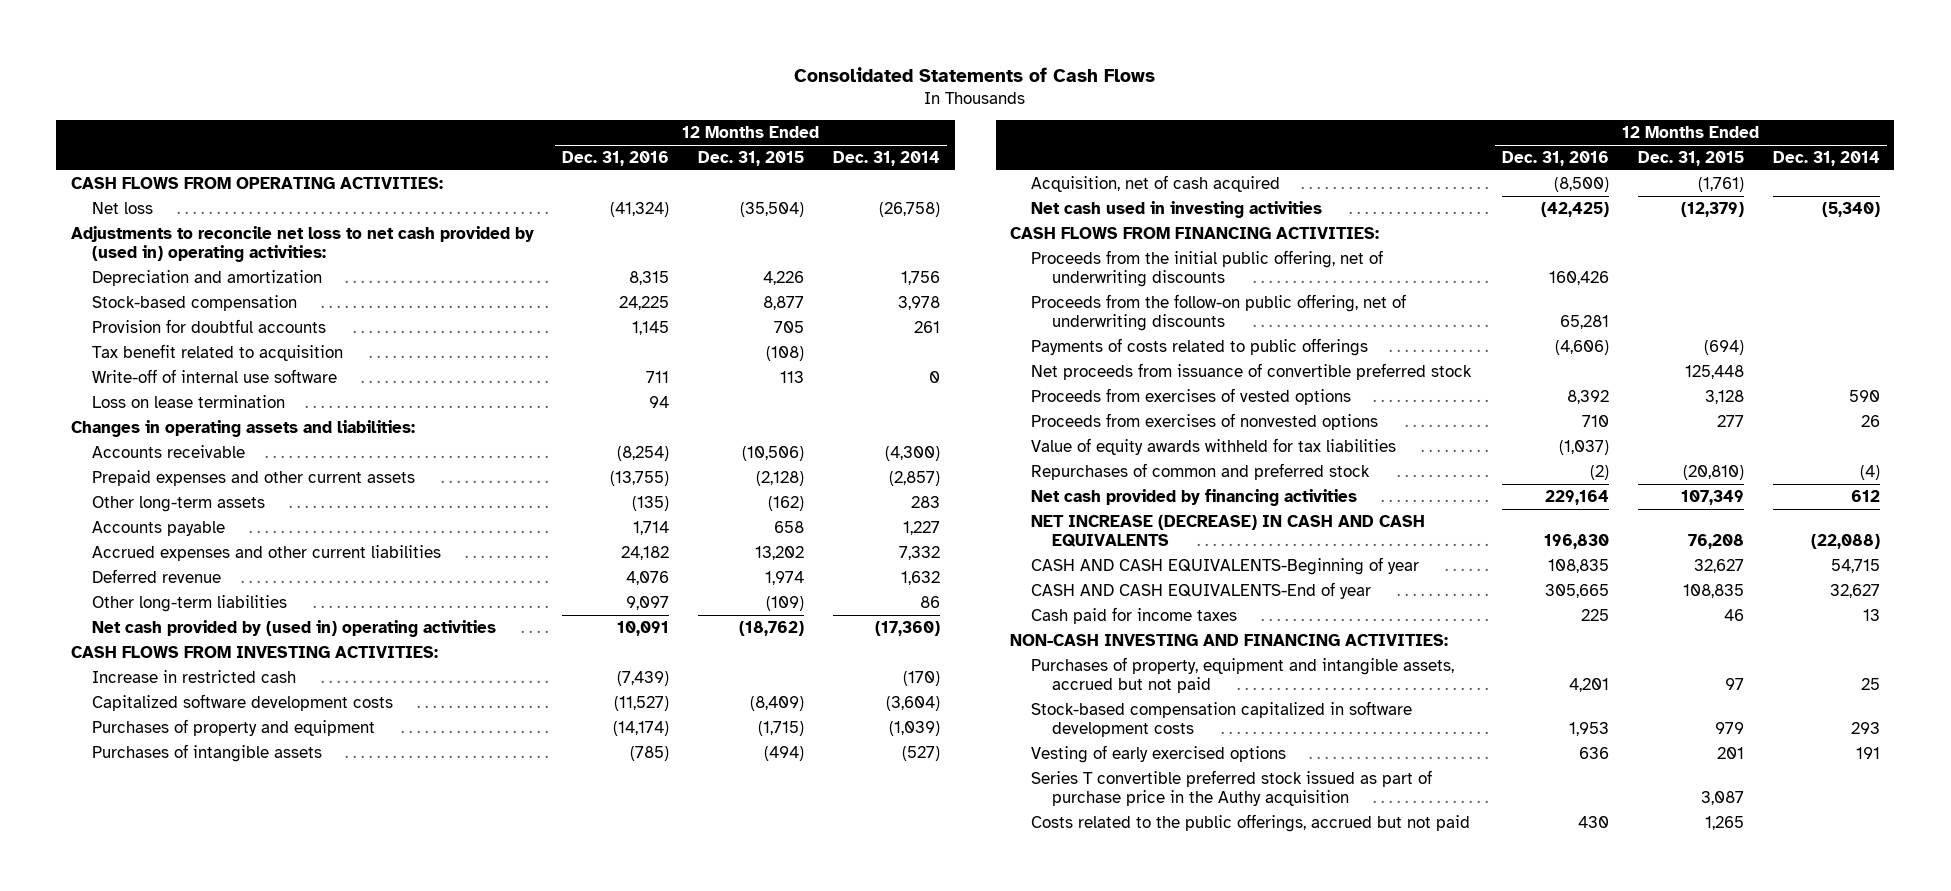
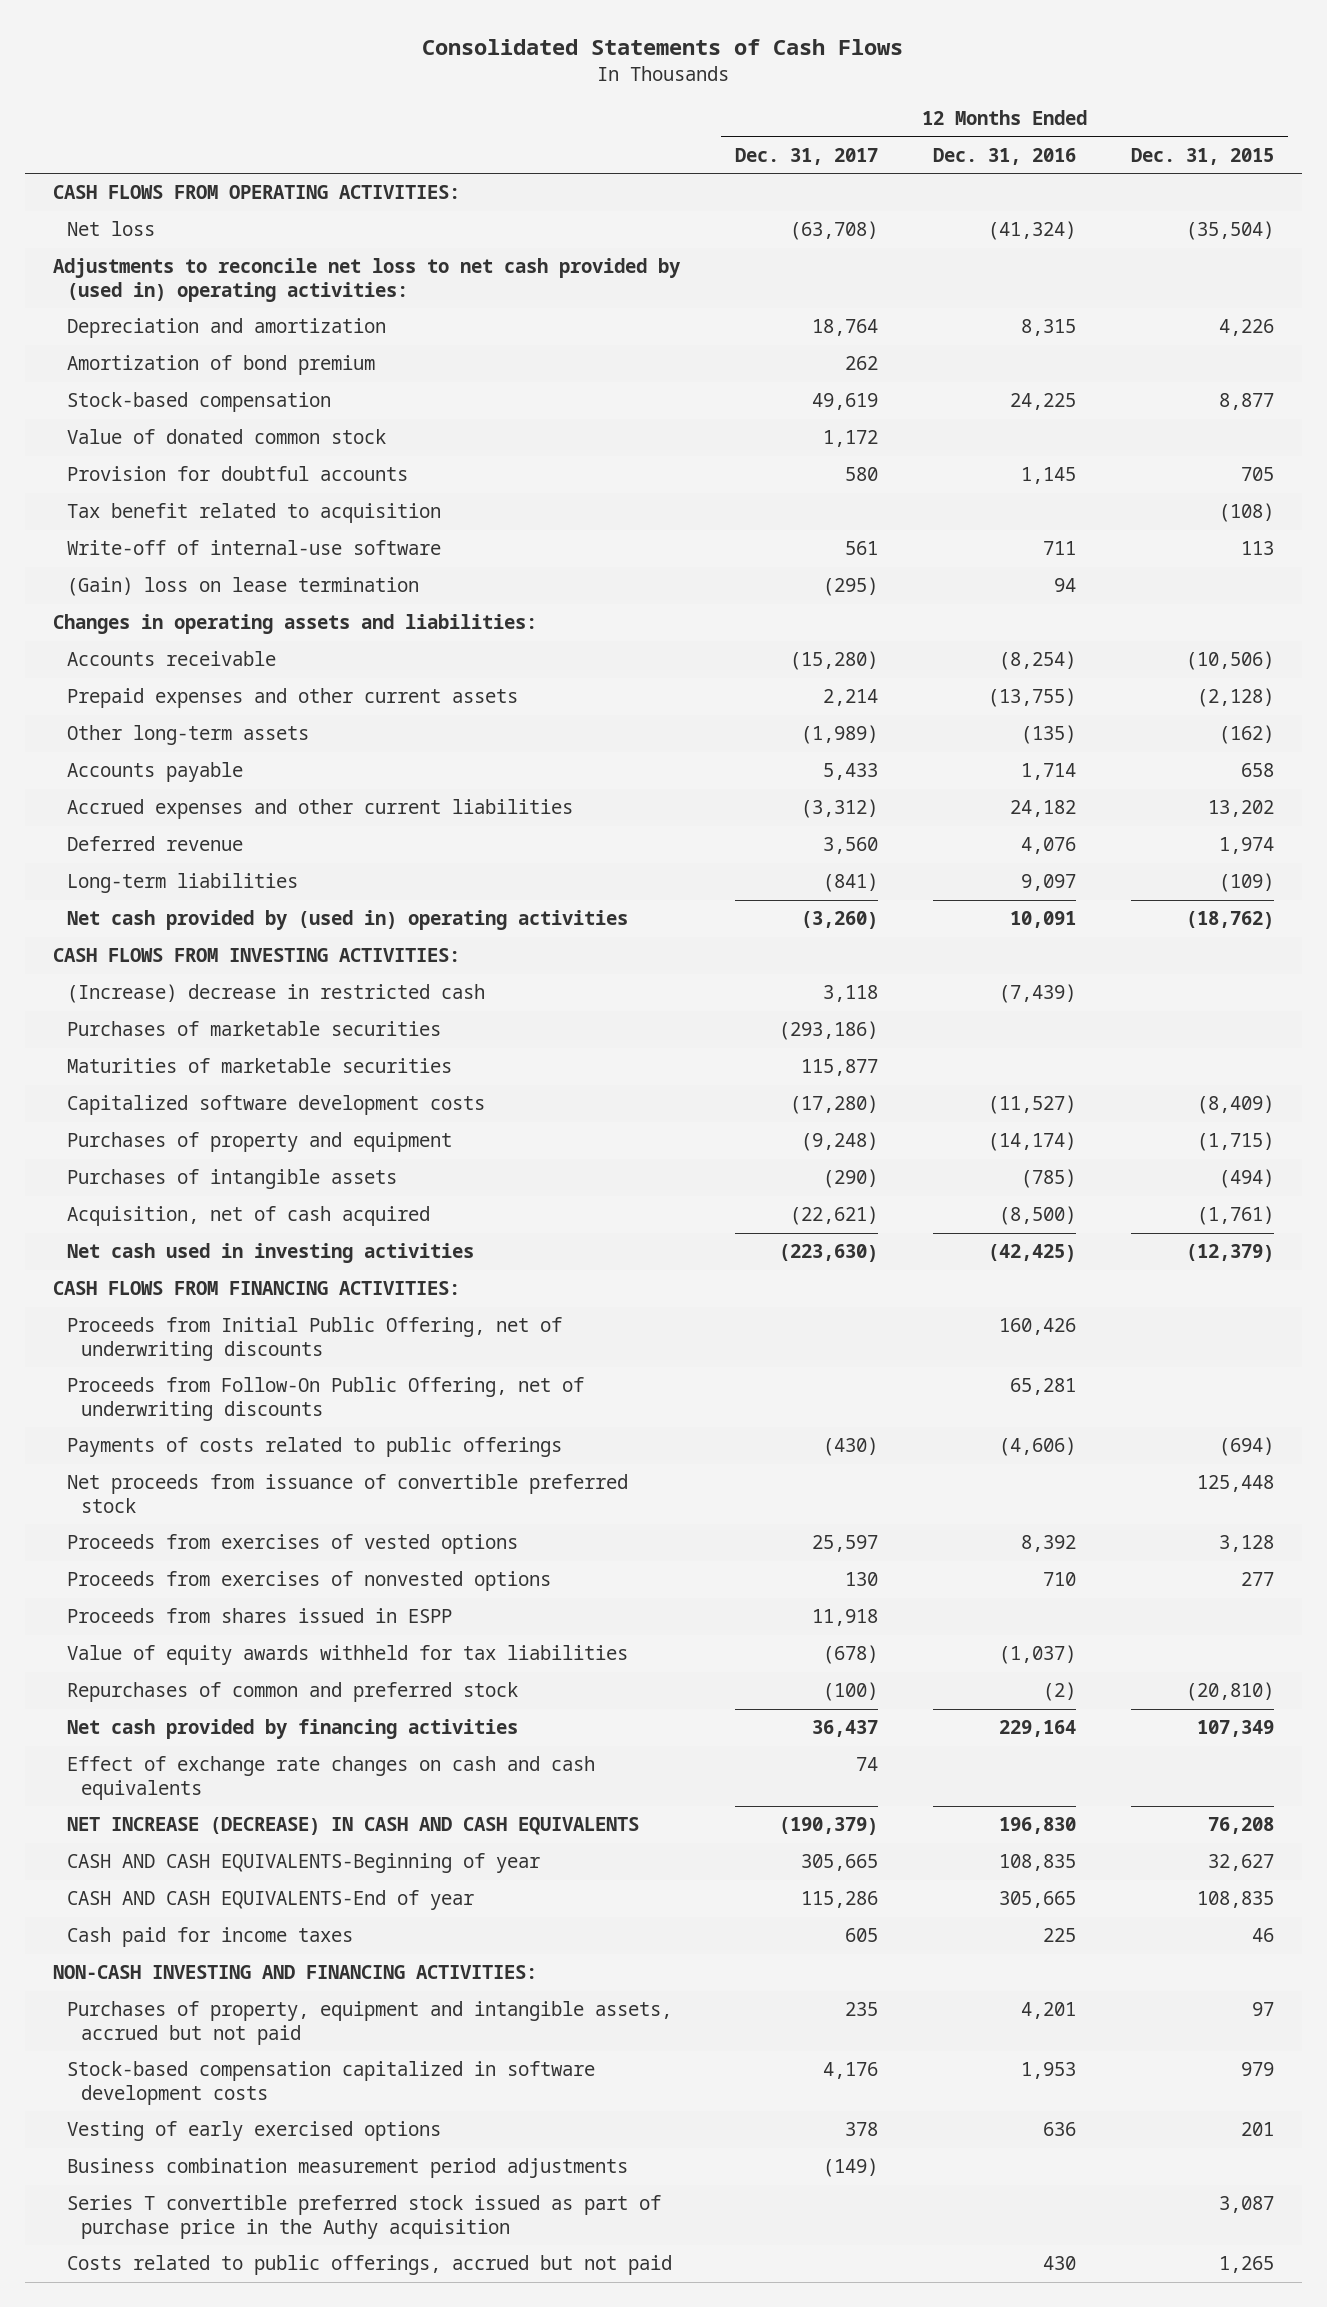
- | 12 Months Ended Dec. 31, 2016 | 12 Months Ended Dec. 31, 2015 | 12 Months Ended Dec. 31, 2014
+ | 12 Months Ended Dec. 31, 2017 | 12 Months Ended Dec. 31, 2016 | 12 Months Ended Dec. 31, 2015
+ Amortization of bond premium | 262 | |
+ Value of donated common stock | 1,172 | |
- Write-off of internal use software | 711 | 113 | 0
- Loss on lease termination | 94 | |
+ Write-off of internal-use software | 561 | 711 | 113
+ (Gain) loss on lease termination | (295) | 94 |
- Other long-term liabilities | 9,097 | (109) | 86
+ Long-term liabilities | (841) | 9,097 | (109)
- Increase in restricted cash | (7,439) | | (170)
+ (Increase) decrease in restricted cash | 3,118 | (7,439) |
+ Purchases of marketable securities | (293,186) | |
+ Maturities of marketable securities | 115,877 | |
- Proceeds from the initial public offering, net of underwriting discounts | 160,426 | |
- Proceeds from the follow-on public offering, net of underwriting discounts | 65,281 | |
+ Proceeds from Initial Public Offering, net of underwriting discounts | | 160,426 |
+ Proceeds from Follow-On Public Offering, net of underwriting discounts | | 65,281 |
+ Proceeds from shares issued in ESPP | 11,918 | |
+ Effect of exchange rate changes on cash and cash equivalents | 74 | |
+ Business combination measurement period adjustments | (149) | |
- Costs related to the public offerings, accrued but not paid | 430 | 1,265 |
+ Costs related to public offerings, accrued but not paid | | 430 | 1,265

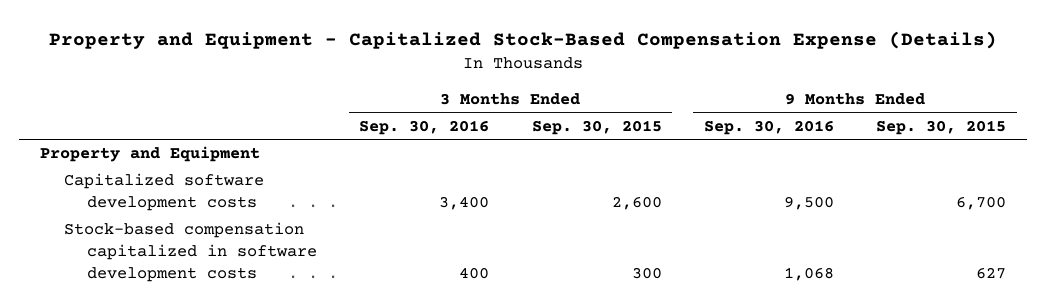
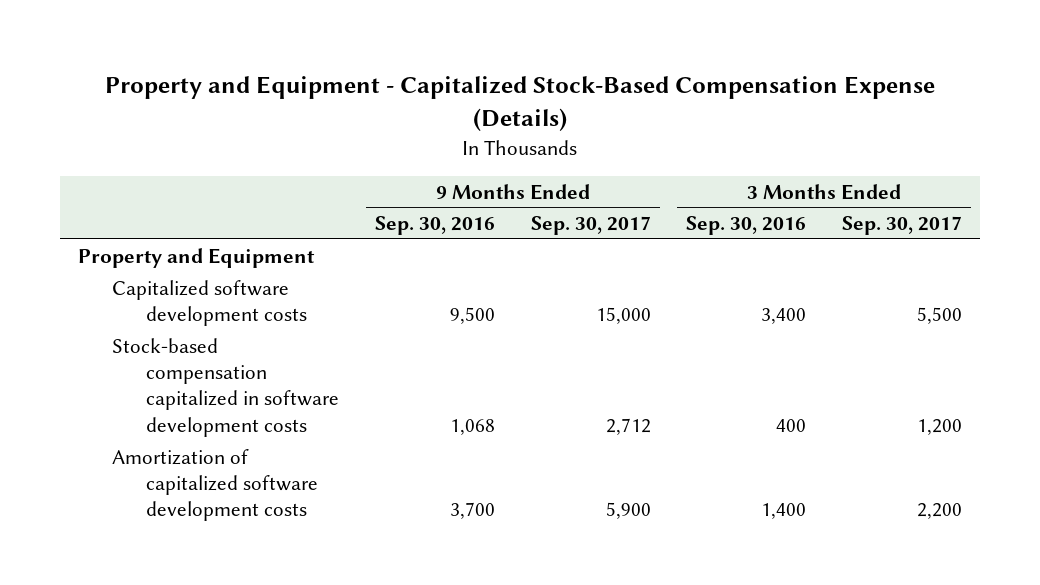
- | 3 Months Ended Sep. 30, 2016 | 3 Months Ended Sep. 30, 2015 | 9 Months Ended Sep. 30, 2016 | 9 Months Ended Sep. 30, 2015
+ | 9 Months Ended Sep. 30, 2016 | 9 Months Ended Sep. 30, 2017 | 3 Months Ended Sep. 30, 2016 | 3 Months Ended Sep. 30, 2017
+ Amortization of capitalized software development costs | 3,700 | 5,900 | 1,400 | 2,200

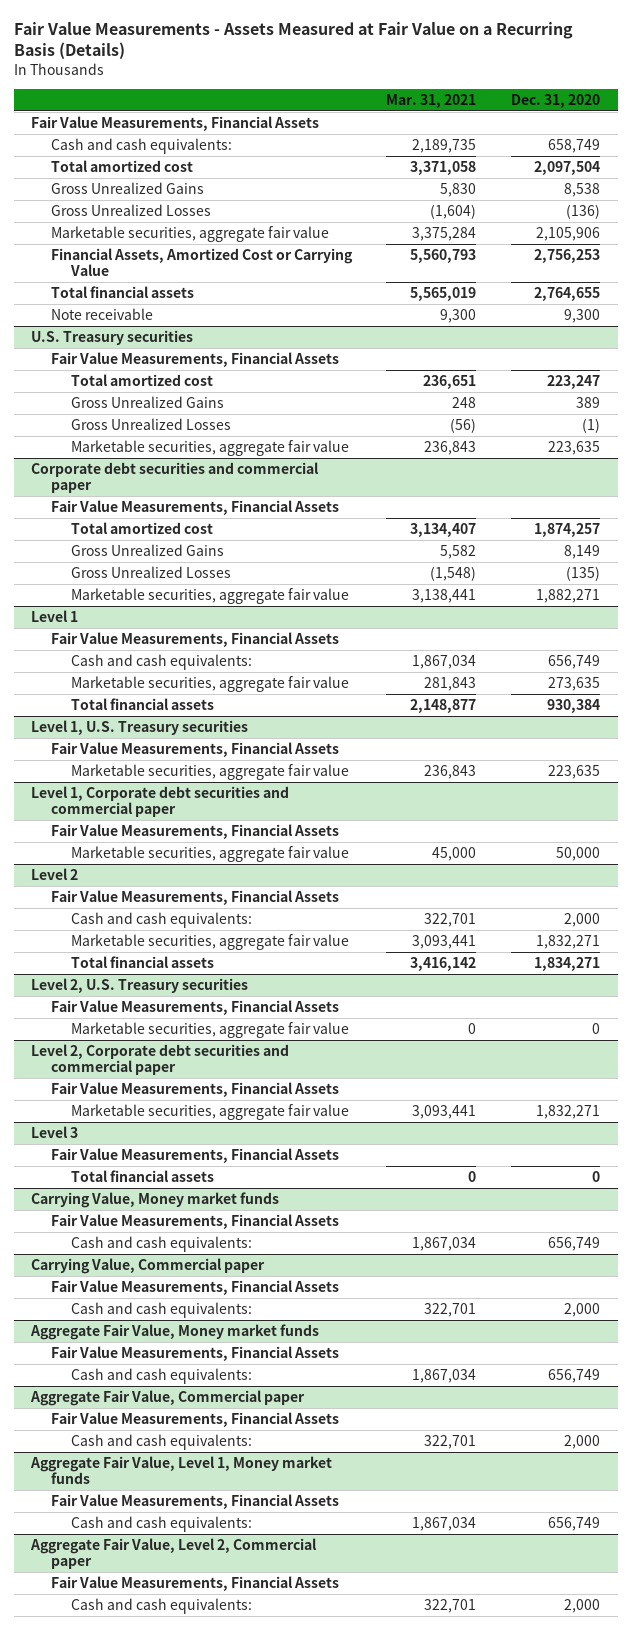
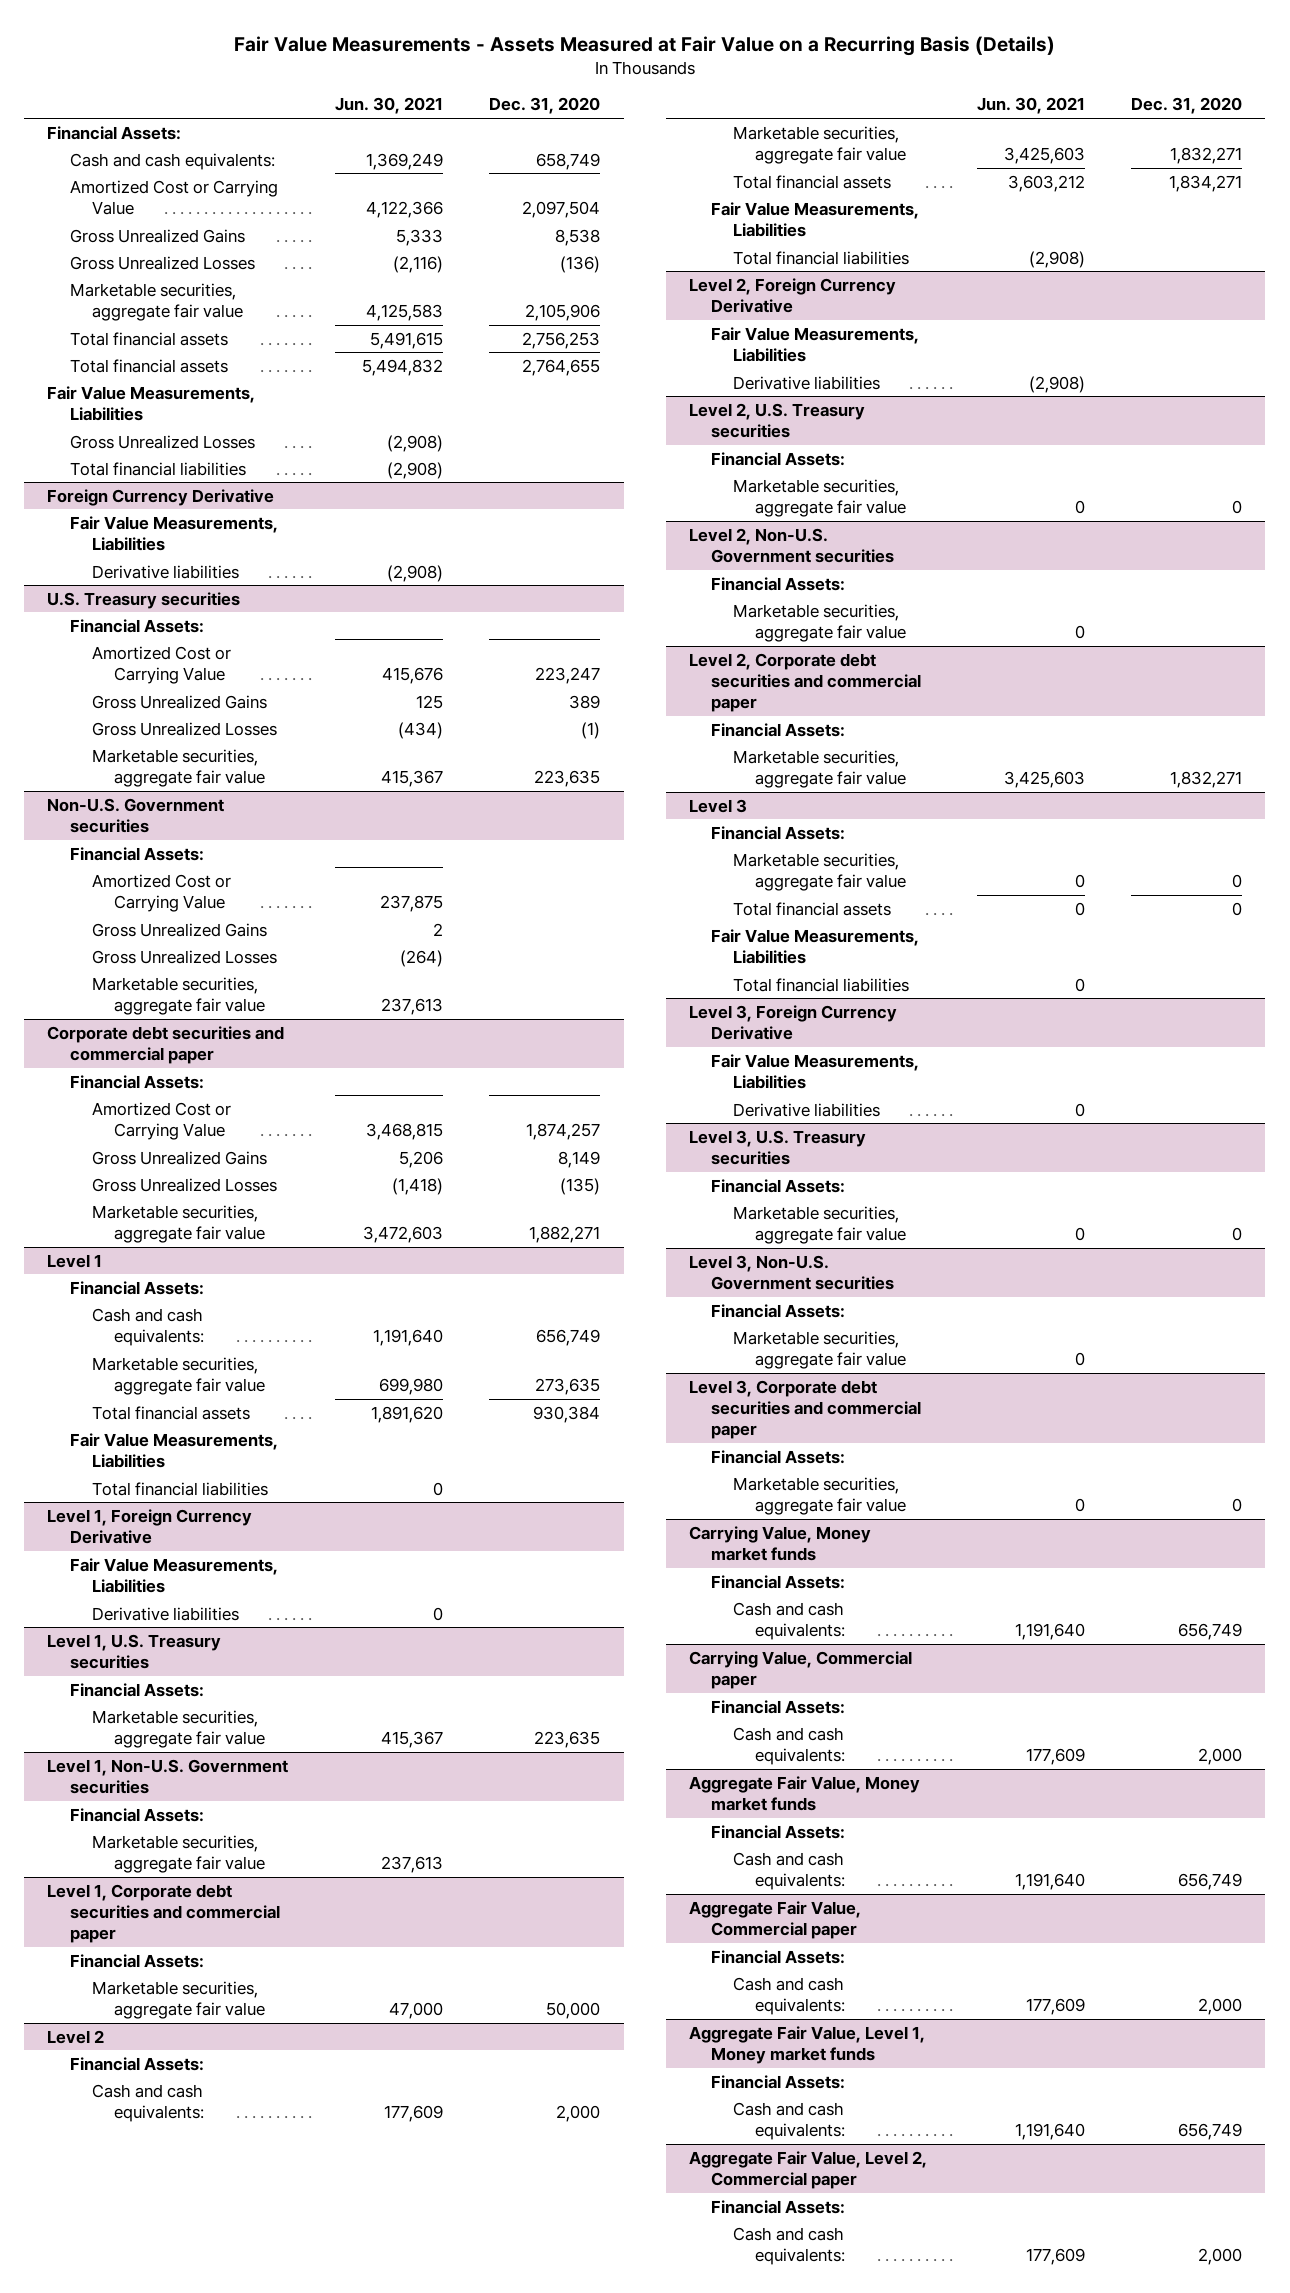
- | Mar. 31, 2021 | Dec. 31, 2020
+ | Jun. 30, 2021 | Dec. 31, 2020
- Fair Value Measurements, Financial Assets
+ Financial Assets:
- Total amortized cost | 3,371,058 | 2,097,504
+ Amortized Cost or Carrying Value | 4,122,366 | 2,097,504
- Financial Assets, Amortized Cost or Carrying Value | 5,560,793 | 2,756,253
+ Total financial assets | 5,491,615 | 2,756,253
- Note receivable | 9,300 | 9,300
+ Fair Value Measurements, Liabilities
+ Gross Unrealized Losses | (2,908) |
+ Total financial liabilities | (2,908) |
+ Foreign Currency Derivative
+ Fair Value Measurements, Liabilities
+ Derivative liabilities | (2,908) |
@ U.S. Treasury securities
- Fair Value Measurements, Financial Assets
- Total amortized cost | 236,651 | 223,247
+ Financial Assets:
+ Amortized Cost or Carrying Value | 415,676 | 223,247
+ Non-U.S. Government securities
+ Financial Assets:
+ Amortized Cost or Carrying Value | 237,875 |
+ Gross Unrealized Gains | 2 |
+ Gross Unrealized Losses | (264) |
+ Marketable securities, aggregate fair value | 237,613 |
@ Corporate debt securities and commercial paper
- Fair Value Measurements, Financial Assets
- Total amortized cost | 3,134,407 | 1,874,257
+ Financial Assets:
+ Amortized Cost or Carrying Value | 3,468,815 | 1,874,257
@ Level 1
- Fair Value Measurements, Financial Assets
+ Financial Assets:
+ Fair Value Measurements, Liabilities
+ Total financial liabilities | 0 |
+ Level 1, Foreign Currency Derivative
+ Fair Value Measurements, Liabilities
+ Derivative liabilities | 0 |
@ Level 1, U.S. Treasury securities
- Fair Value Measurements, Financial Assets
+ Financial Assets:
+ Level 1, Non-U.S. Government securities
+ Financial Assets:
+ Marketable securities, aggregate fair value | 237,613 |
@ Level 1, Corporate debt securities and commercial paper
- Fair Value Measurements, Financial Assets
+ Financial Assets:
@ Level 2
- Fair Value Measurements, Financial Assets
+ Financial Assets:
+ Fair Value Measurements, Liabilities
+ Total financial liabilities | (2,908) |
+ Level 2, Foreign Currency Derivative
+ Fair Value Measurements, Liabilities
+ Derivative liabilities | (2,908) |
@ Level 2, U.S. Treasury securities
- Fair Value Measurements, Financial Assets
+ Financial Assets:
+ Level 2, Non-U.S. Government securities
+ Financial Assets:
+ Marketable securities, aggregate fair value | 0 |
@ Level 2, Corporate debt securities and commercial paper
- Fair Value Measurements, Financial Assets
+ Financial Assets:
@ Level 3
- Fair Value Measurements, Financial Assets
+ Financial Assets:
+ Marketable securities, aggregate fair value | 0 | 0
+ Fair Value Measurements, Liabilities
+ Total financial liabilities | 0 |
+ Level 3, Foreign Currency Derivative
+ Fair Value Measurements, Liabilities
+ Derivative liabilities | 0 |
+ Level 3, U.S. Treasury securities
+ Financial Assets:
+ Marketable securities, aggregate fair value | 0 | 0
+ Level 3, Non-U.S. Government securities
+ Financial Assets:
+ Marketable securities, aggregate fair value | 0 |
+ Level 3, Corporate debt securities and commercial paper
+ Financial Assets:
+ Marketable securities, aggregate fair value | 0 | 0
@ Carrying Value, Money market funds
- Fair Value Measurements, Financial Assets
+ Financial Assets:
@ Carrying Value, Commercial paper
- Fair Value Measurements, Financial Assets
+ Financial Assets:
@ Aggregate Fair Value, Money market funds
- Fair Value Measurements, Financial Assets
+ Financial Assets:
@ Aggregate Fair Value, Commercial paper
- Fair Value Measurements, Financial Assets
+ Financial Assets:
@ Aggregate Fair Value, Level 1, Money market funds
- Fair Value Measurements, Financial Assets
+ Financial Assets:
@ Aggregate Fair Value, Level 2, Commercial paper
- Fair Value Measurements, Financial Assets
+ Financial Assets:

